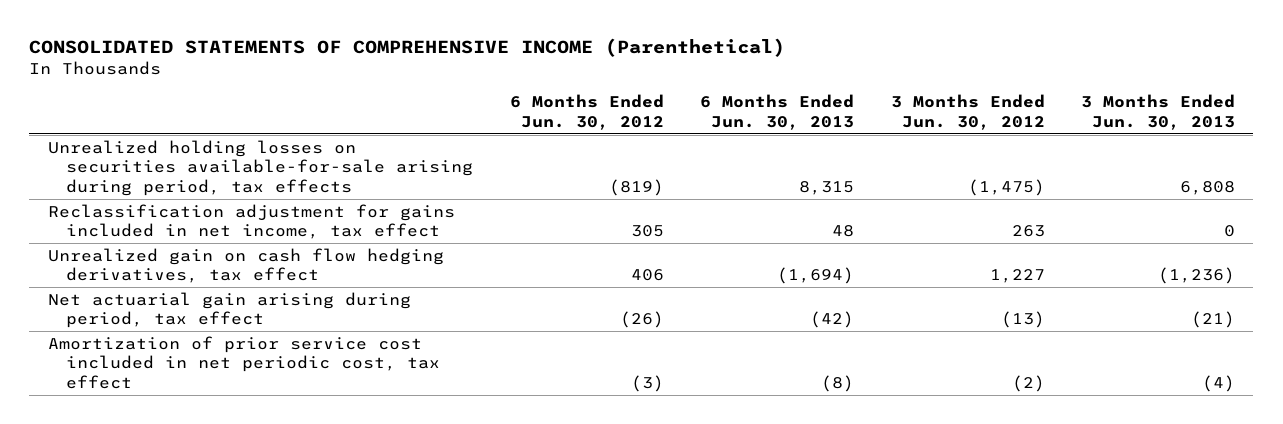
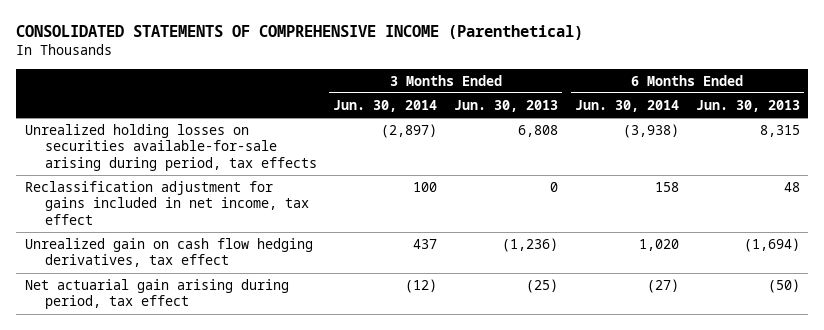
- | 6 Months Ended Jun. 30, 2012 | 6 Months Ended Jun. 30, 2013 | 3 Months Ended Jun. 30, 2012 | 3 Months Ended Jun. 30, 2013
+ | 3 Months Ended Jun. 30, 2014 | 3 Months Ended Jun. 30, 2013 | 6 Months Ended Jun. 30, 2014 | 6 Months Ended Jun. 30, 2013
- Net actuarial gain arising during period, tax effect | (26) | (42) | (13) | (21)
- Amortization of prior service cost included in net periodic cost, tax effect | (3) | (8) | (2) | (4)
+ Net actuarial gain arising during period, tax effect | (12) | (25) | (27) | (50)

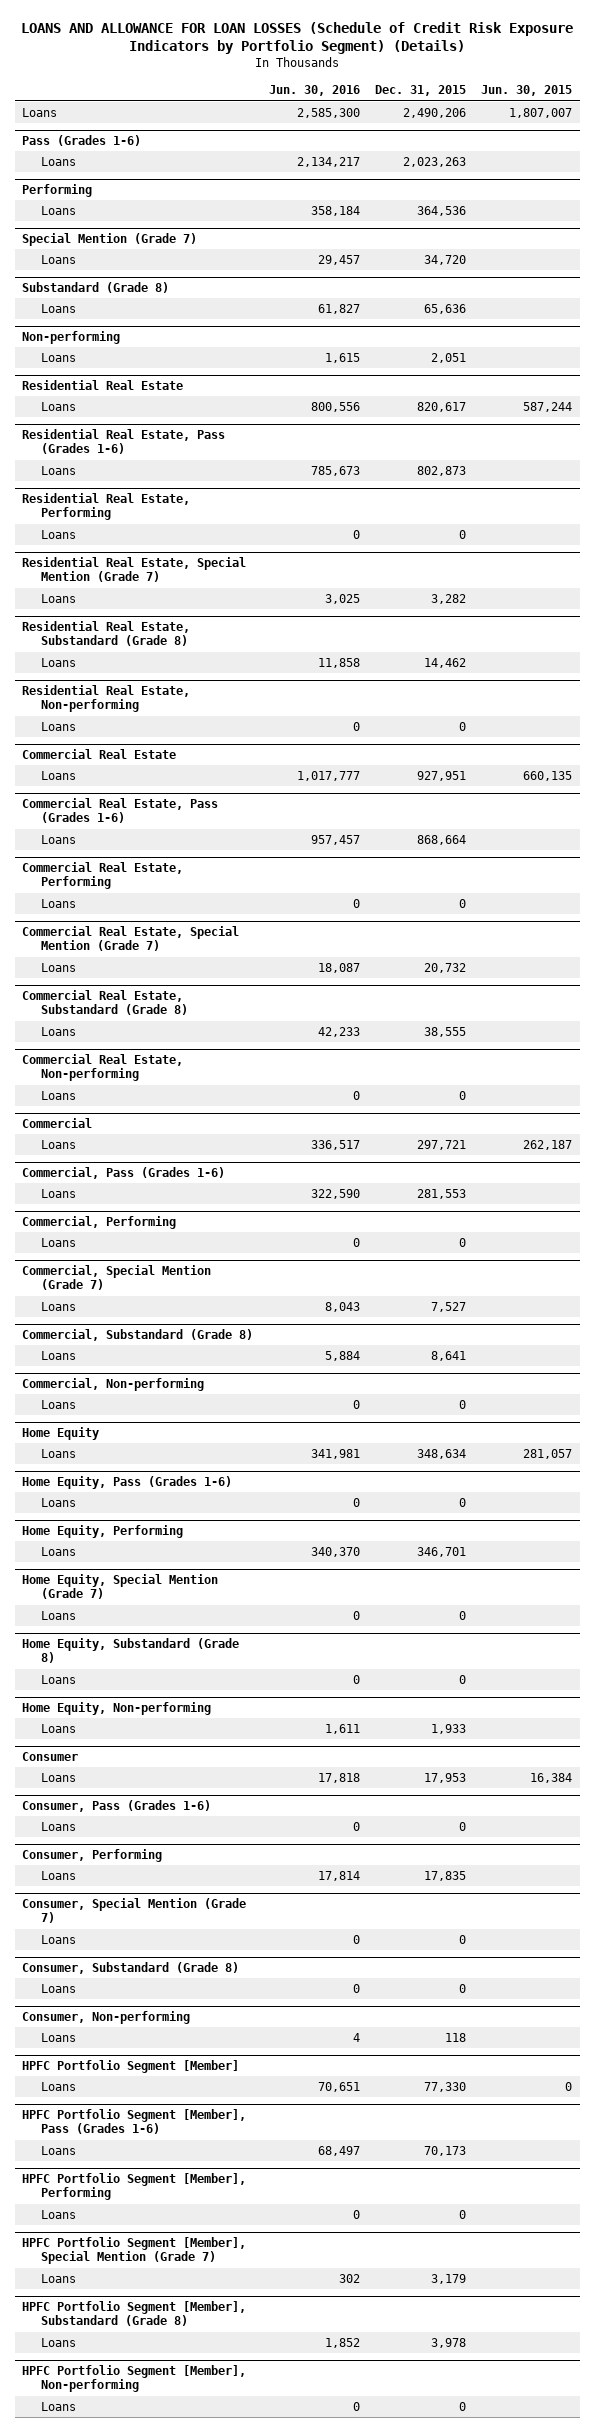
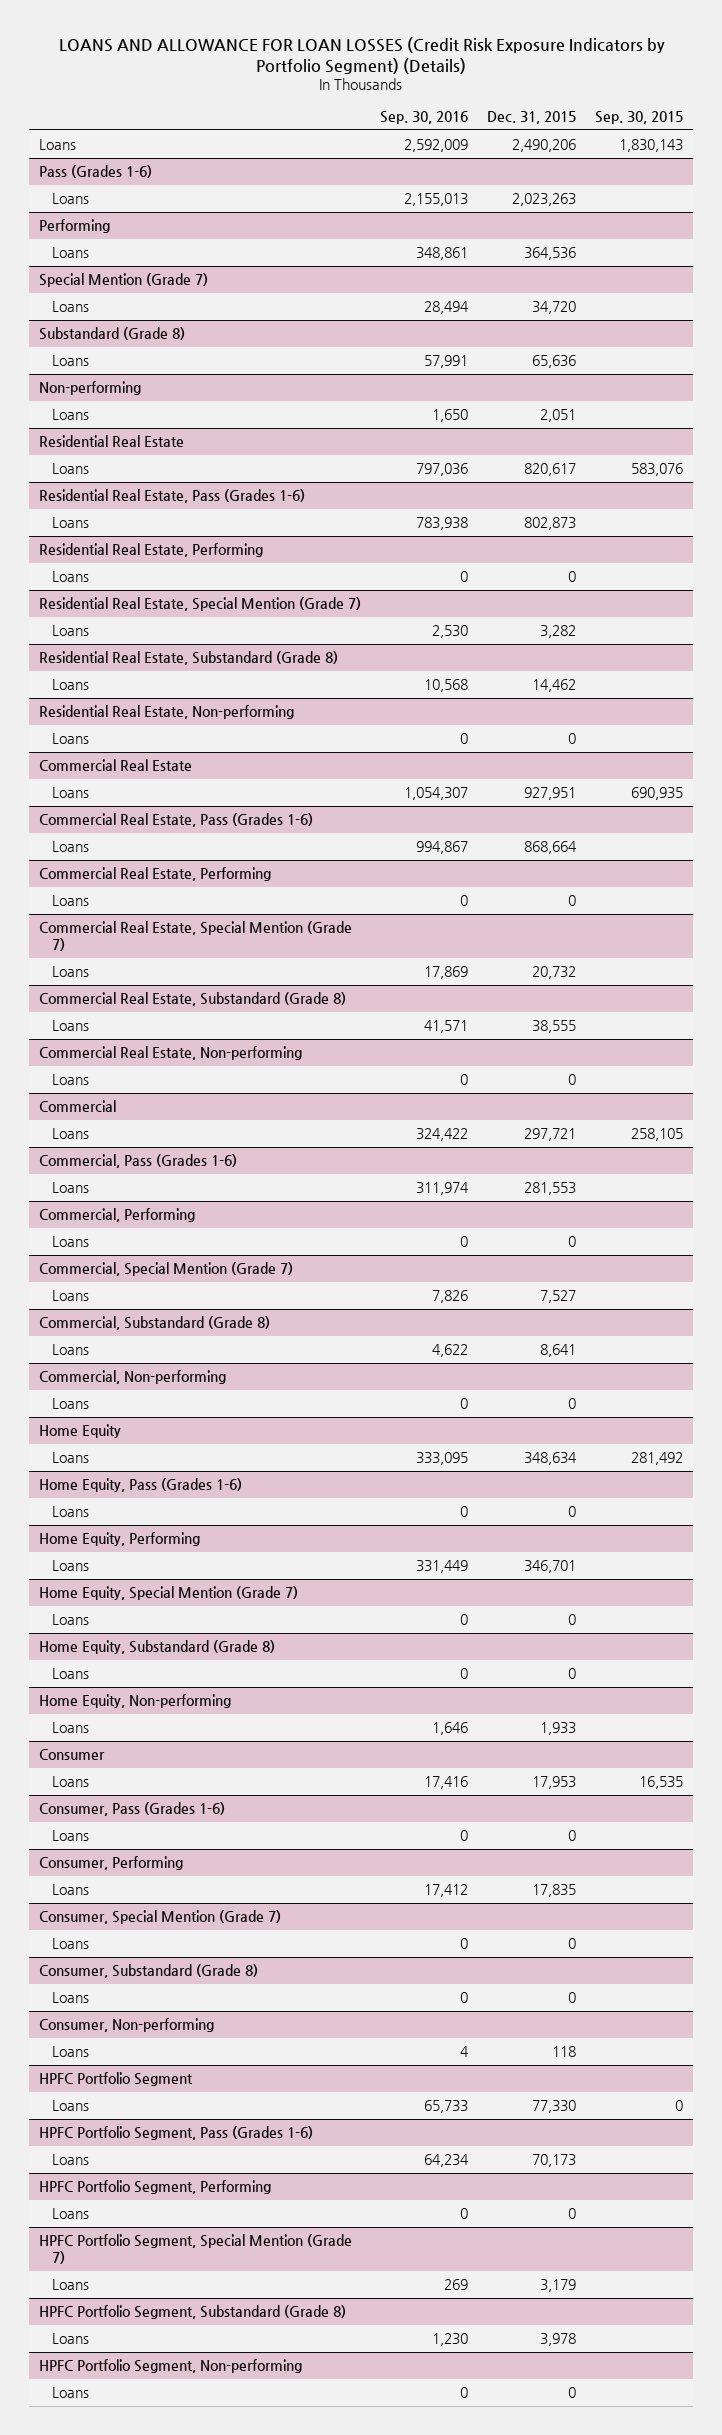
- LOANS AND ALLOWANCE FOR LOAN LOSSES (Schedule of Credit Risk Exposure Indicators by Portfolio Segment) (Details)
+ LOANS AND ALLOWANCE FOR LOAN LOSSES (Credit Risk Exposure Indicators by Portfolio Segment) (Details)
- | Jun. 30, 2016 | Dec. 31, 2015 | Jun. 30, 2015
+ | Sep. 30, 2016 | Dec. 31, 2015 | Sep. 30, 2015
- HPFC Portfolio Segment [Member]
+ HPFC Portfolio Segment
- HPFC Portfolio Segment [Member], Pass (Grades 1-6)
+ HPFC Portfolio Segment, Pass (Grades 1-6)
- HPFC Portfolio Segment [Member], Performing
+ HPFC Portfolio Segment, Performing
- HPFC Portfolio Segment [Member], Special Mention (Grade 7)
+ HPFC Portfolio Segment, Special Mention (Grade 7)
- HPFC Portfolio Segment [Member], Substandard (Grade 8)
+ HPFC Portfolio Segment, Substandard (Grade 8)
- HPFC Portfolio Segment [Member], Non-performing
+ HPFC Portfolio Segment, Non-performing

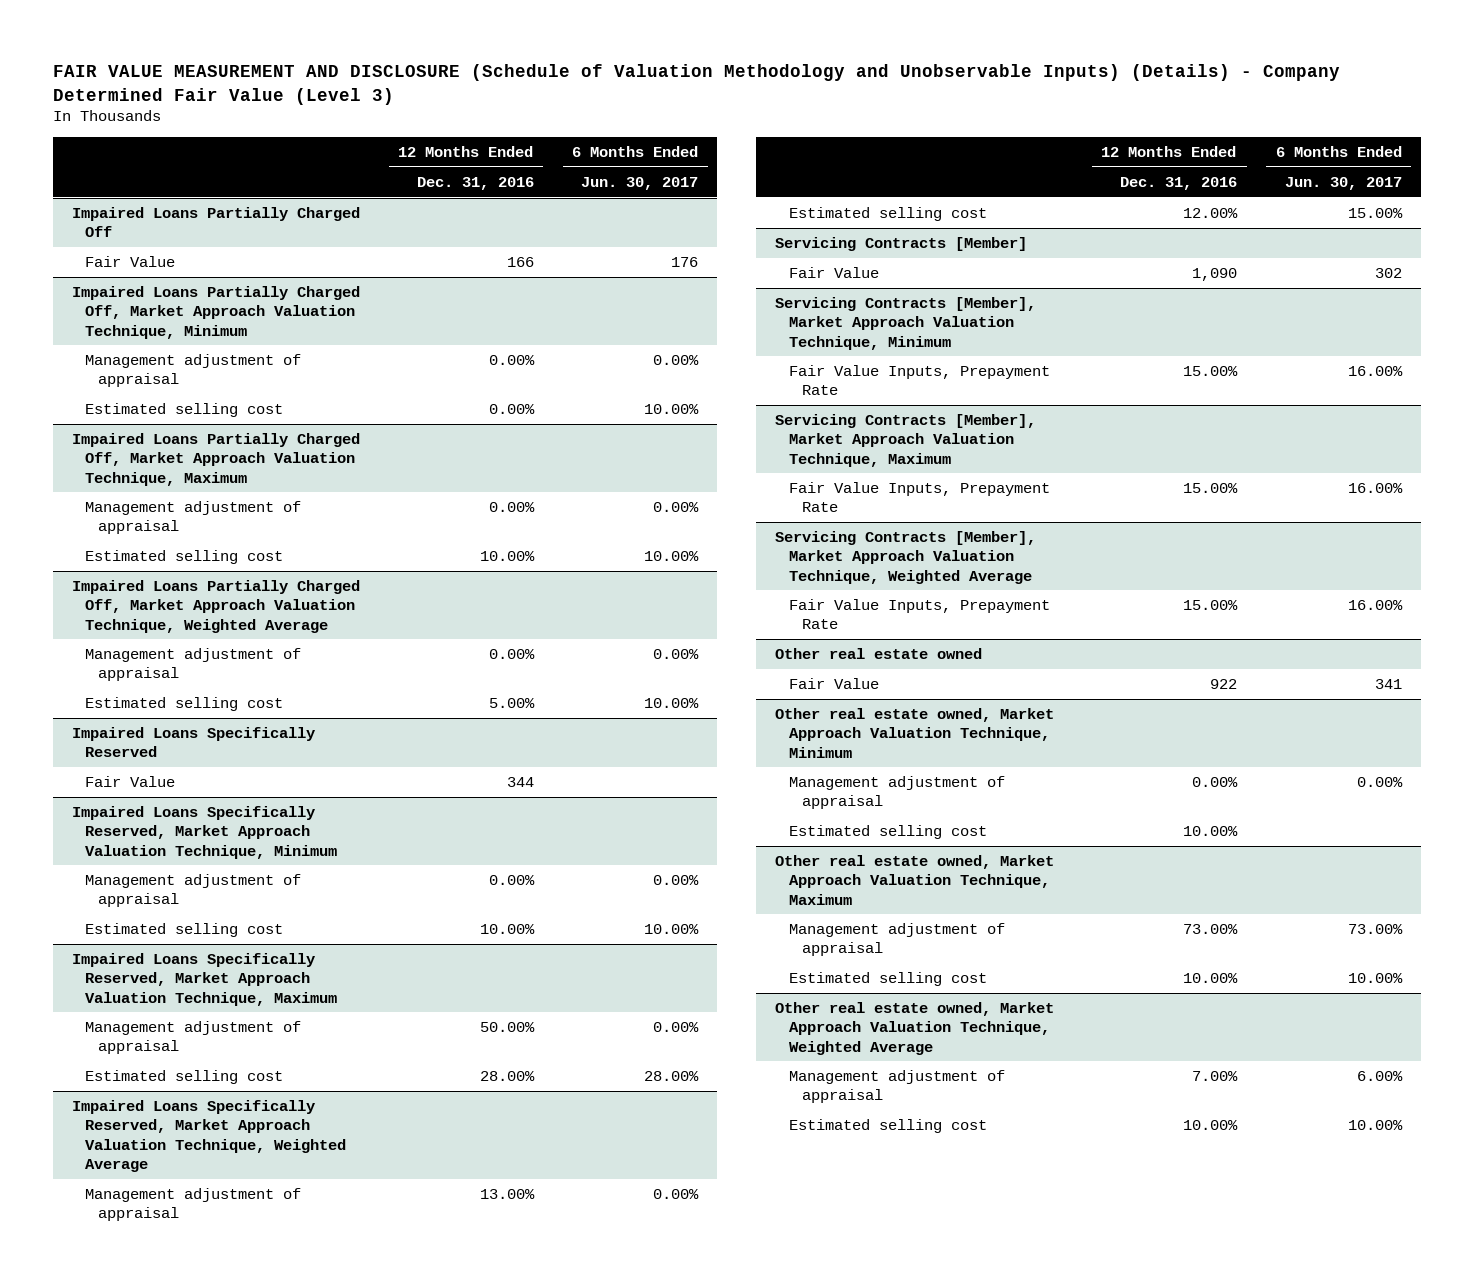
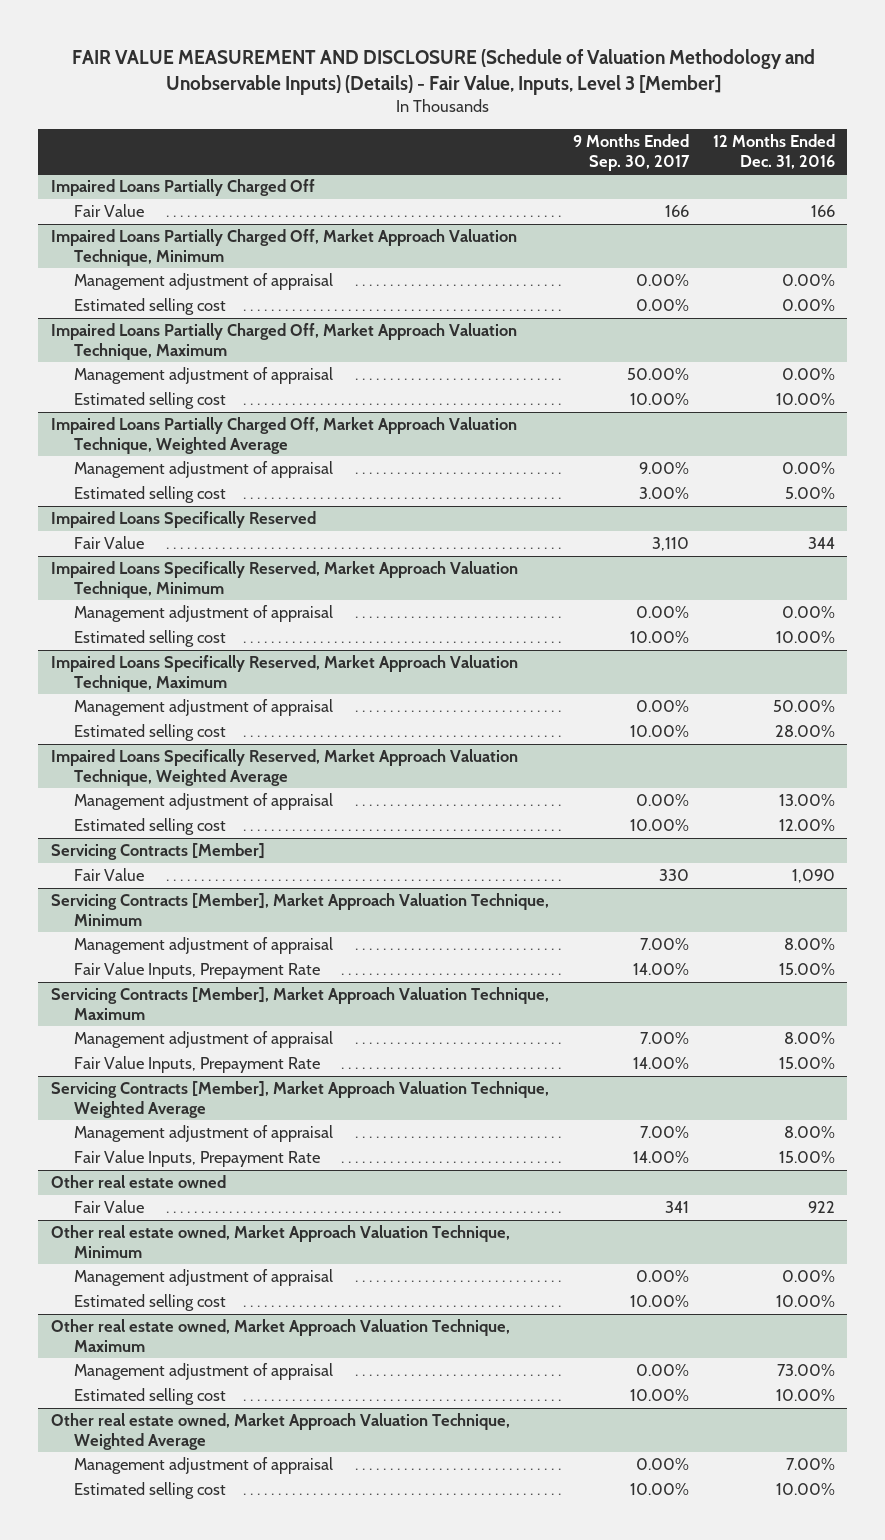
- FAIR VALUE MEASUREMENT AND DISCLOSURE (Schedule of Valuation Methodology and Unobservable Inputs) (Details) - Company Determined Fair Value (Level 3)
+ FAIR VALUE MEASUREMENT AND DISCLOSURE (Schedule of Valuation Methodology and Unobservable Inputs) (Details) - Fair Value, Inputs, Level 3 [Member]
- | 12 Months Ended Dec. 31, 2016 | 6 Months Ended Jun. 30, 2017
+ | 9 Months Ended Sep. 30, 2017 | 12 Months Ended Dec. 31, 2016
@ Servicing Contracts [Member], Market Approach Valuation Technique, Minimum
+ Management adjustment of appraisal | 7.00% | 8.00%
@ Servicing Contracts [Member], Market Approach Valuation Technique, Maximum
+ Management adjustment of appraisal | 7.00% | 8.00%
@ Servicing Contracts [Member], Market Approach Valuation Technique, Weighted Average
+ Management adjustment of appraisal | 7.00% | 8.00%

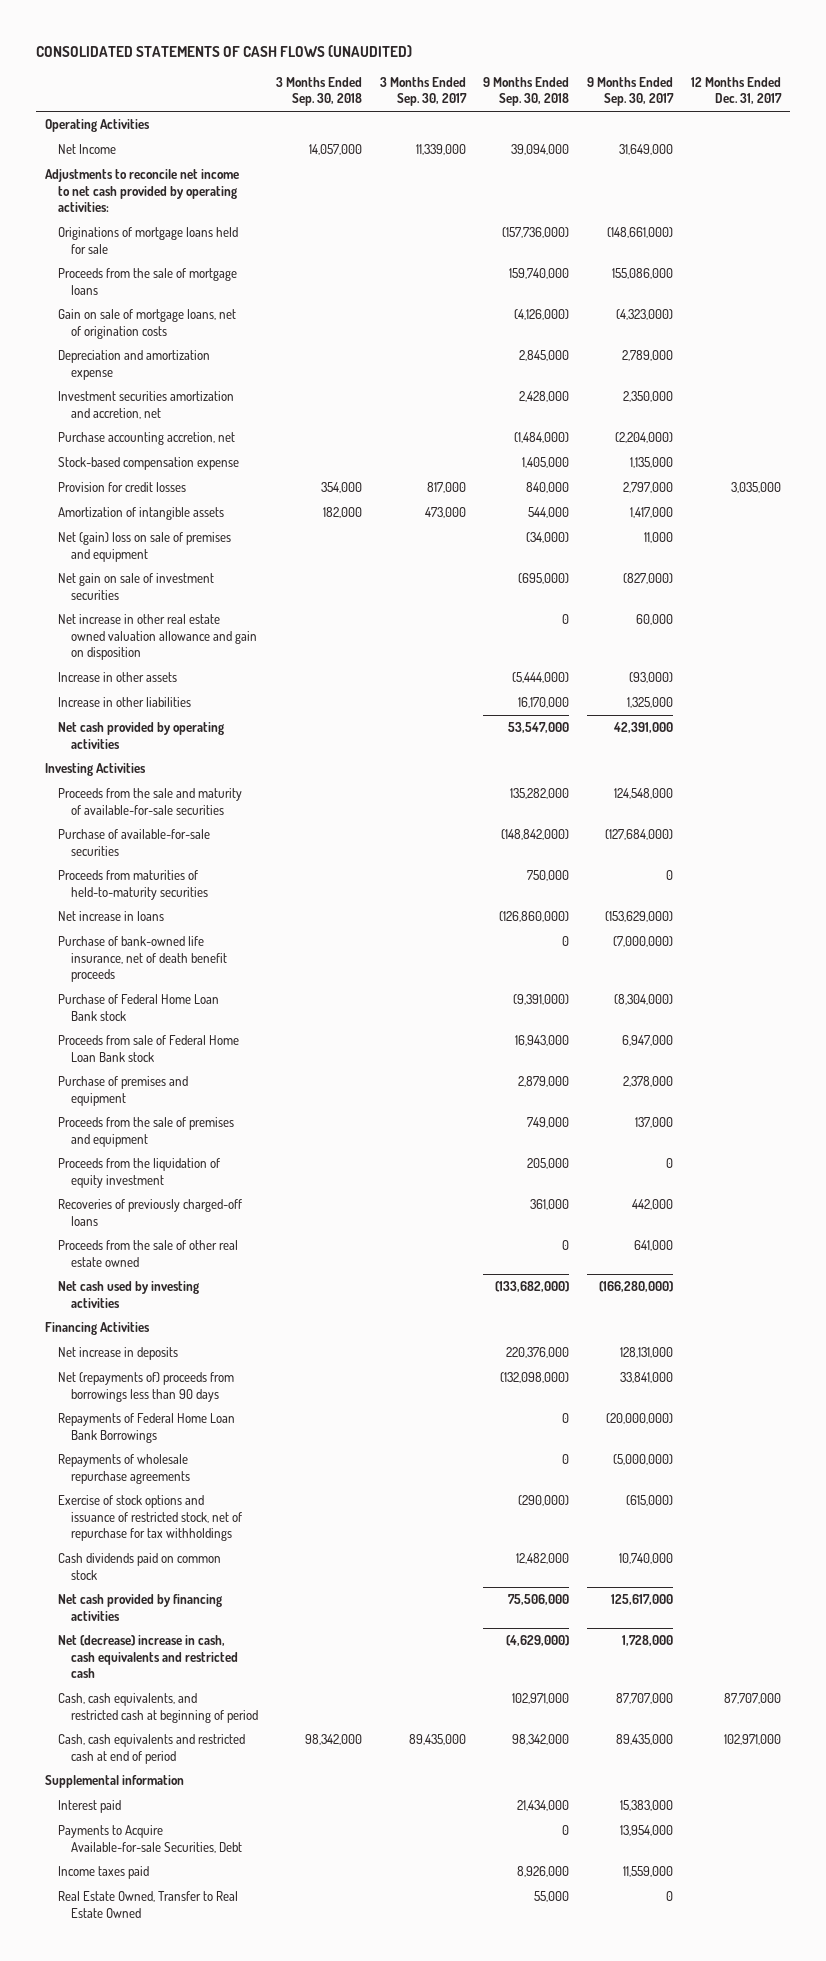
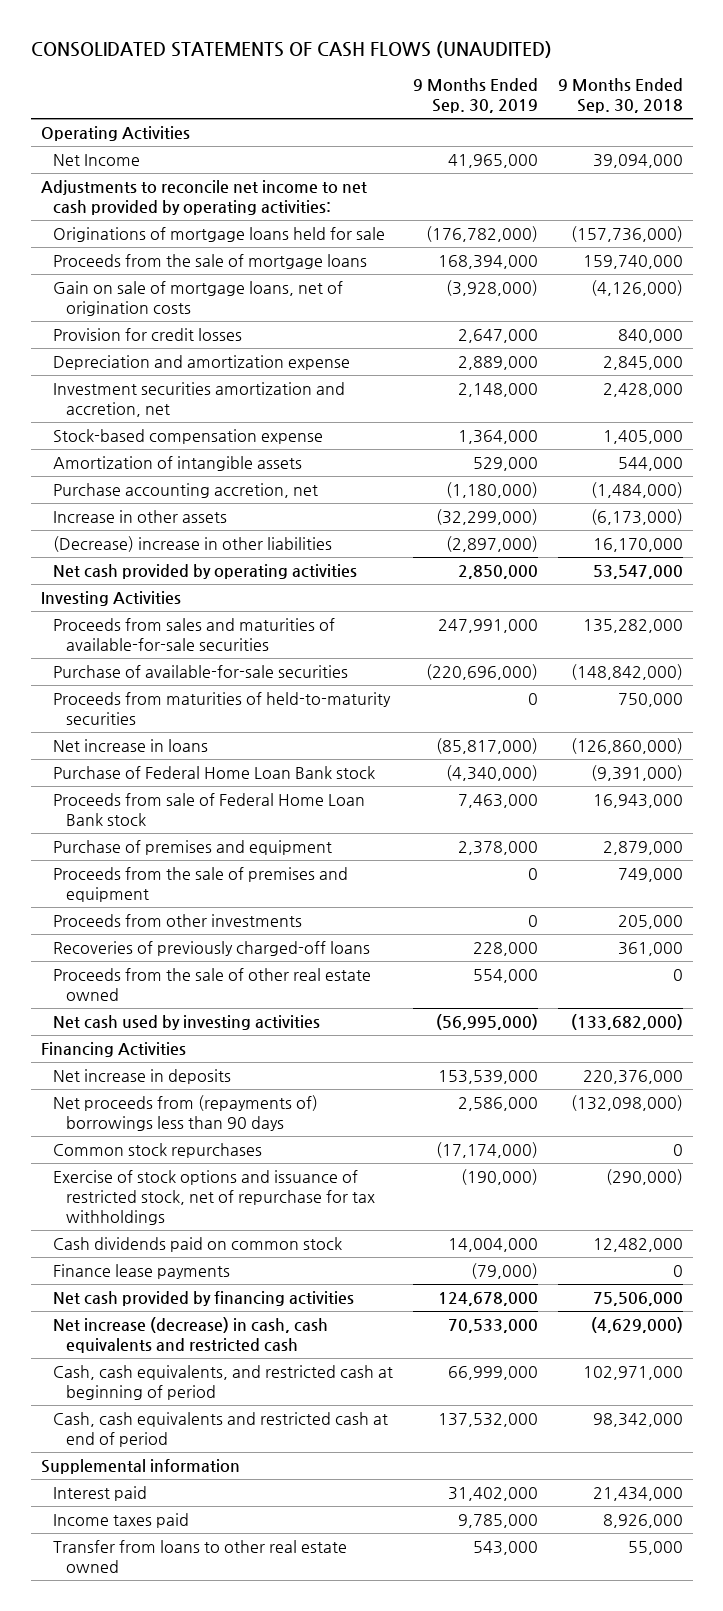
- | 3 Months Ended Sep. 30, 2018 | 3 Months Ended Sep. 30, 2017 | 9 Months Ended Sep. 30, 2018 | 9 Months Ended Sep. 30, 2017 | 12 Months Ended Dec. 31, 2017
+ | 9 Months Ended Sep. 30, 2019 | 9 Months Ended Sep. 30, 2018
moved up: Provision for credit losses | 2,647,000 | 840,000
- Net (gain) loss on sale of premises and equipment | | | (34,000) | 11,000 |
- Net gain on sale of investment securities | | | (695,000) | (827,000) |
- Net increase in other real estate owned valuation allowance and gain on disposition | | | 0 | 60,000 |
- Increase in other assets | | | (5,444,000) | (93,000) |
- Increase in other liabilities | | | 16,170,000 | 1,325,000 |
moved down: Purchase accounting accretion, net | (1,180,000) | (1,484,000)
+ Increase in other assets | (32,299,000) | (6,173,000)
+ (Decrease) increase in other liabilities | (2,897,000) | 16,170,000
- Proceeds from the sale and maturity of available-for-sale securities | | | 135,282,000 | 124,548,000 |
+ Proceeds from sales and maturities of available-for-sale securities | 247,991,000 | 135,282,000
- Purchase of bank-owned life insurance, net of death benefit proceeds | | | 0 | (7,000,000) |
- Proceeds from the liquidation of equity investment | | | 205,000 | 0 |
+ Proceeds from other investments | 0 | 205,000
- Net (repayments of) proceeds from borrowings less than 90 days | | | (132,098,000) | 33,841,000 |
- Repayments of Federal Home Loan Bank Borrowings | | | 0 | (20,000,000) |
- Repayments of wholesale repurchase agreements | | | 0 | (5,000,000) |
+ Net proceeds from (repayments of) borrowings less than 90 days | 2,586,000 | (132,098,000)
+ Common stock repurchases | (17,174,000) | 0
+ Finance lease payments | (79,000) | 0
- Net (decrease) increase in cash, cash equivalents and restricted cash | | | (4,629,000) | 1,728,000 |
+ Net increase (decrease) in cash, cash equivalents and restricted cash | 70,533,000 | (4,629,000)
- Payments to Acquire Available-for-sale Securities, Debt | | | 0 | 13,954,000 |
- Real Estate Owned, Transfer to Real Estate Owned | | | 55,000 | 0 |
+ Transfer from loans to other real estate owned | 543,000 | 55,000

